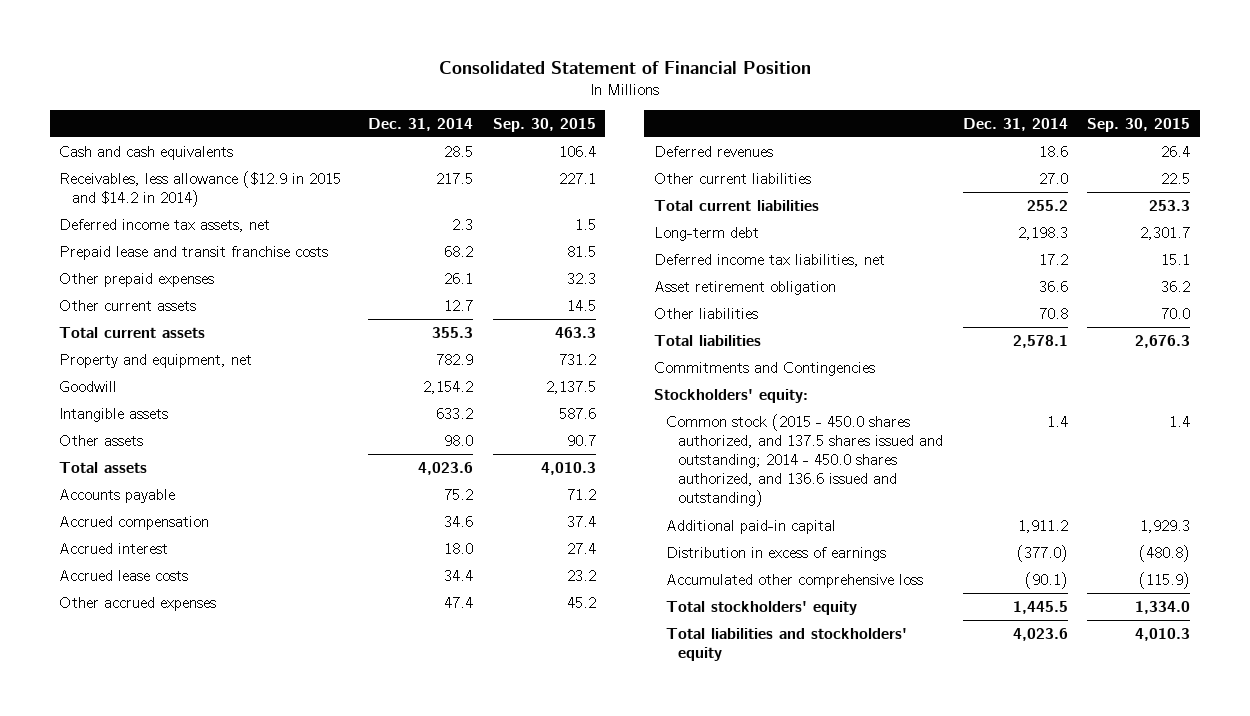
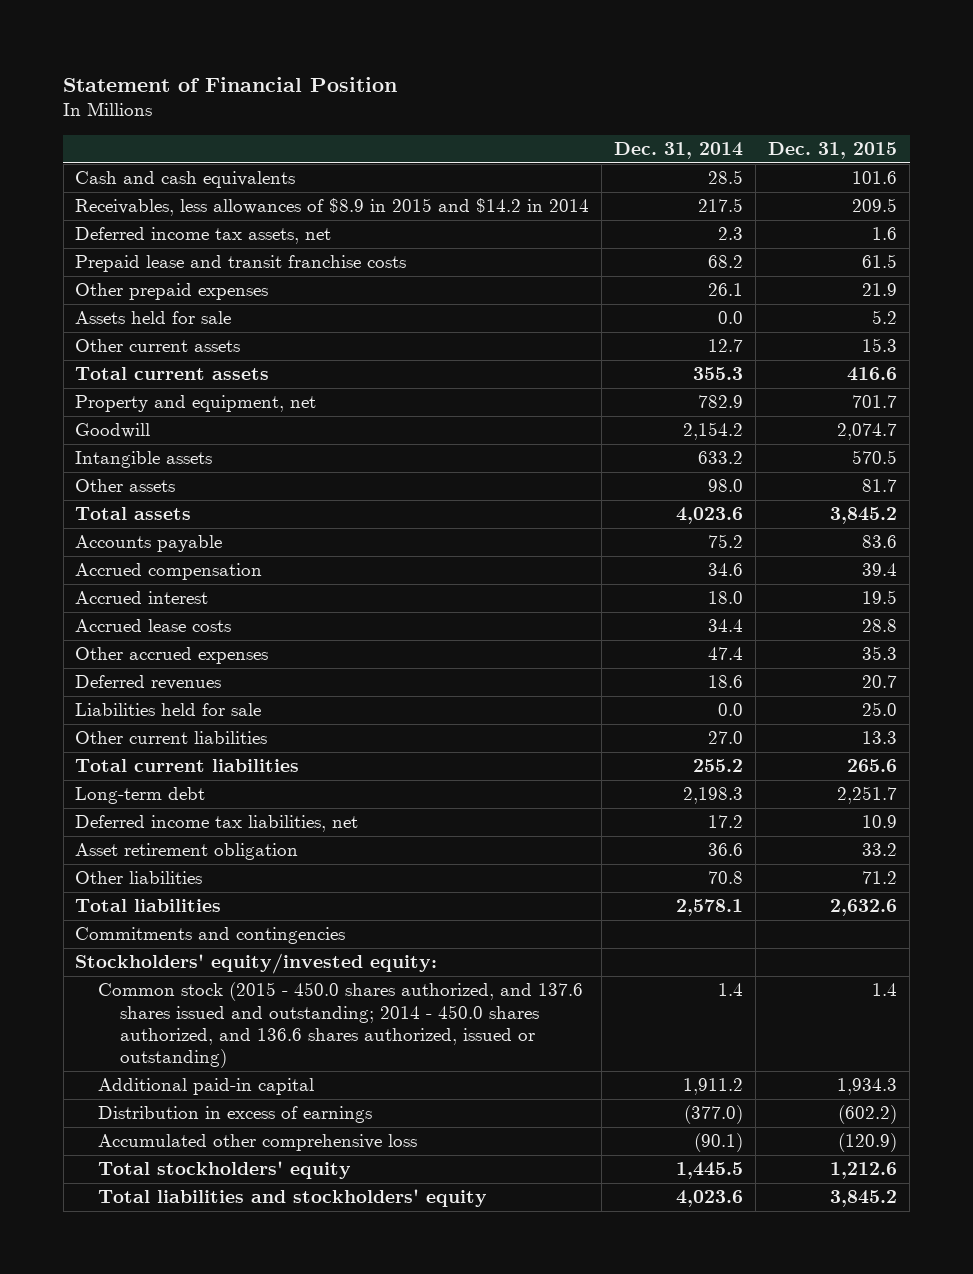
- Consolidated Statement of Financial Position
+ Statement of Financial Position
- | Dec. 31, 2014 | Sep. 30, 2015
+ | Dec. 31, 2014 | Dec. 31, 2015
- Receivables, less allowance ($12.9 in 2015 and $14.2 in 2014) | 217.5 | 227.1
+ Receivables, less allowances of $8.9 in 2015 and $14.2 in 2014 | 217.5 | 209.5
+ Assets held for sale | 0.0 | 5.2
+ Liabilities held for sale | 0.0 | 25.0
- Commitments and Contingencies
- Stockholders' equity:
- Common stock (2015 - 450.0 shares authorized, and 137.5 shares issued and outstanding; 2014 - 450.0 shares authorized, and 136.6 issued and outstanding) | 1.4 | 1.4
+ Commitments and contingencies
+ Stockholders' equity/invested equity:
+ Common stock (2015 - 450.0 shares authorized, and 137.6 shares issued and outstanding; 2014 - 450.0 shares authorized, and 136.6 shares authorized, issued or outstanding) | 1.4 | 1.4

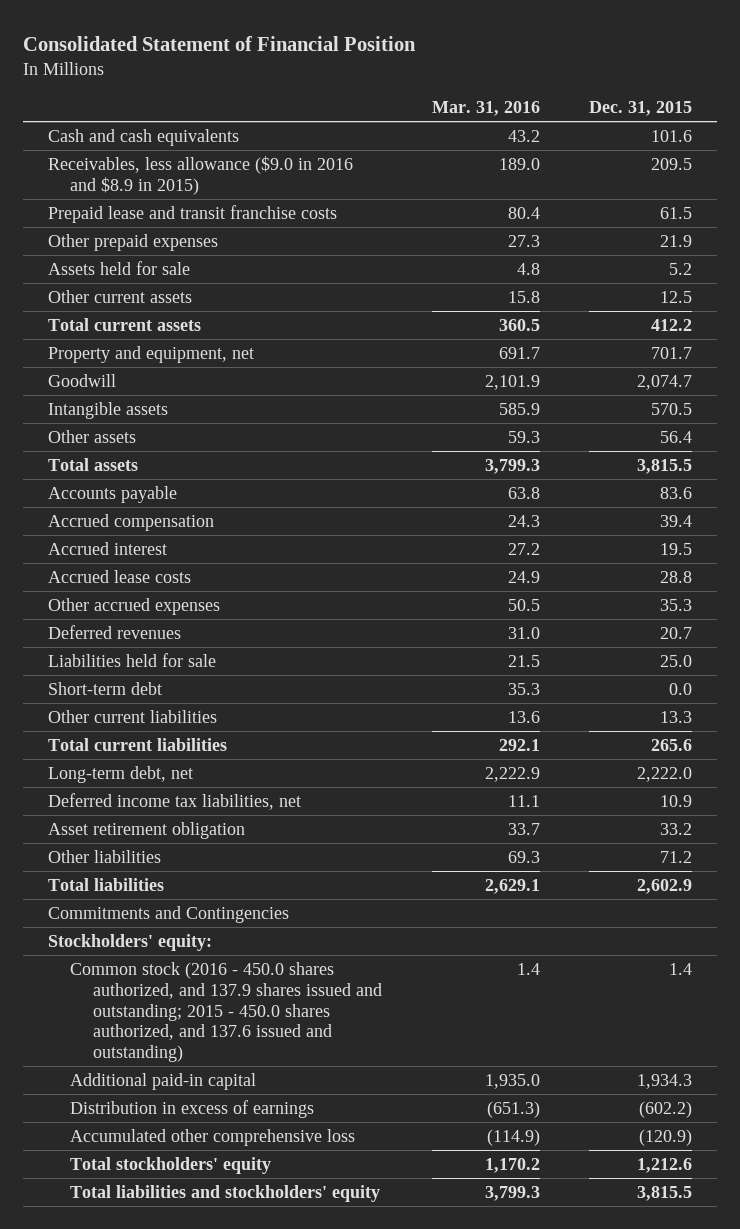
- Statement of Financial Position
+ Consolidated Statement of Financial Position
- | Dec. 31, 2014 | Dec. 31, 2015
+ | Mar. 31, 2016 | Dec. 31, 2015
- Receivables, less allowances of $8.9 in 2015 and $14.2 in 2014 | 217.5 | 209.5
- Deferred income tax assets, net | 2.3 | 1.6
+ Receivables, less allowance ($9.0 in 2016 and $8.9 in 2015) | 189.0 | 209.5
- Other current assets | 12.7 | 15.3
- Total current assets | 355.3 | 416.6
+ Other current assets | 15.8 | 12.5
+ Total current assets | 360.5 | 412.2
- Other assets | 98.0 | 81.7
- Total assets | 4,023.6 | 3,845.2
+ Other assets | 59.3 | 56.4
+ Total assets | 3,799.3 | 3,815.5
+ Short-term debt | 35.3 | 0.0
- Long-term debt | 2,198.3 | 2,251.7
+ Long-term debt, net | 2,222.9 | 2,222.0
- Total liabilities | 2,578.1 | 2,632.6
- Commitments and contingencies
- Stockholders' equity/invested equity:
- Common stock (2015 - 450.0 shares authorized, and 137.6 shares issued and outstanding; 2014 - 450.0 shares authorized, and 136.6 shares authorized, issued or outstanding) | 1.4 | 1.4
+ Total liabilities | 2,629.1 | 2,602.9
+ Commitments and Contingencies
+ Stockholders' equity:
+ Common stock (2016 - 450.0 shares authorized, and 137.9 shares issued and outstanding; 2015 - 450.0 shares authorized, and 137.6 issued and outstanding) | 1.4 | 1.4
- Total liabilities and stockholders' equity | 4,023.6 | 3,845.2
+ Total liabilities and stockholders' equity | 3,799.3 | 3,815.5

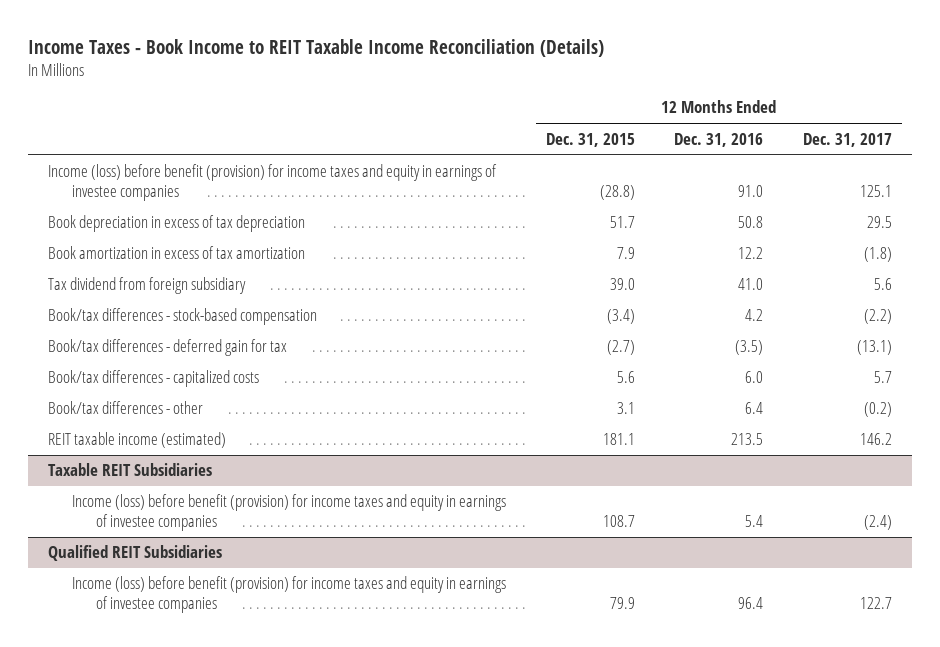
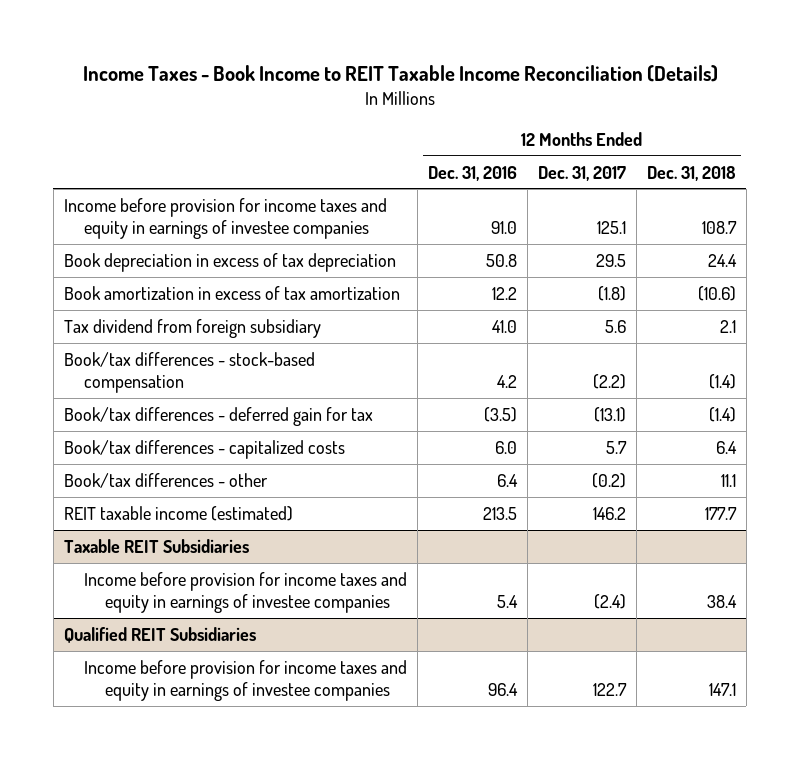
- | 12 Months Ended Dec. 31, 2015 | 12 Months Ended Dec. 31, 2016 | 12 Months Ended Dec. 31, 2017
+ | 12 Months Ended Dec. 31, 2016 | 12 Months Ended Dec. 31, 2017 | 12 Months Ended Dec. 31, 2018
- Income (loss) before benefit (provision) for income taxes and equity in earnings of investee companies | (28.8) | 91.0 | 125.1
+ Income before provision for income taxes and equity in earnings of investee companies | 91.0 | 125.1 | 108.7
@ Taxable REIT Subsidiaries
- Income (loss) before benefit (provision) for income taxes and equity in earnings of investee companies | 108.7 | 5.4 | (2.4)
+ Income before provision for income taxes and equity in earnings of investee companies | 5.4 | (2.4) | 38.4
@ Qualified REIT Subsidiaries
- Income (loss) before benefit (provision) for income taxes and equity in earnings of investee companies | 79.9 | 96.4 | 122.7
+ Income before provision for income taxes and equity in earnings of investee companies | 96.4 | 122.7 | 147.1

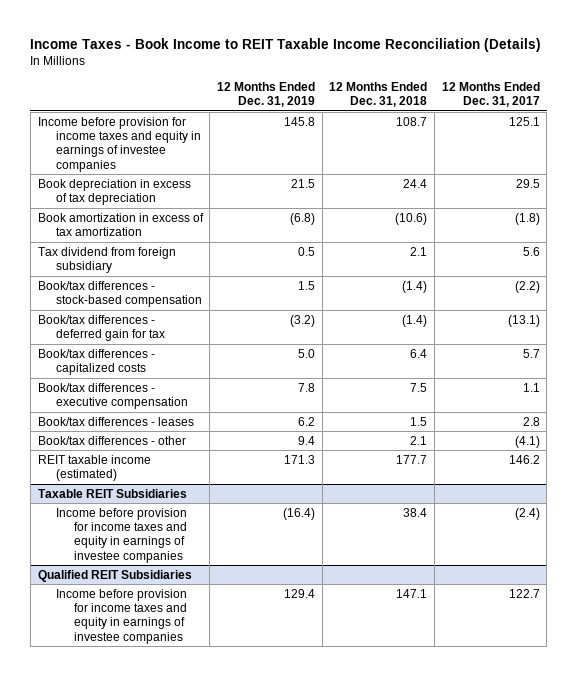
- | 12 Months Ended Dec. 31, 2016 | 12 Months Ended Dec. 31, 2017 | 12 Months Ended Dec. 31, 2018
+ | 12 Months Ended Dec. 31, 2019 | 12 Months Ended Dec. 31, 2018 | 12 Months Ended Dec. 31, 2017
- Book/tax differences - other | 6.4 | (0.2) | 11.1
+ Book/tax differences - executive compensation | 7.8 | 7.5 | 1.1
+ Book/tax differences - leases | 6.2 | 1.5 | 2.8
+ Book/tax differences - other | 9.4 | 2.1 | (4.1)

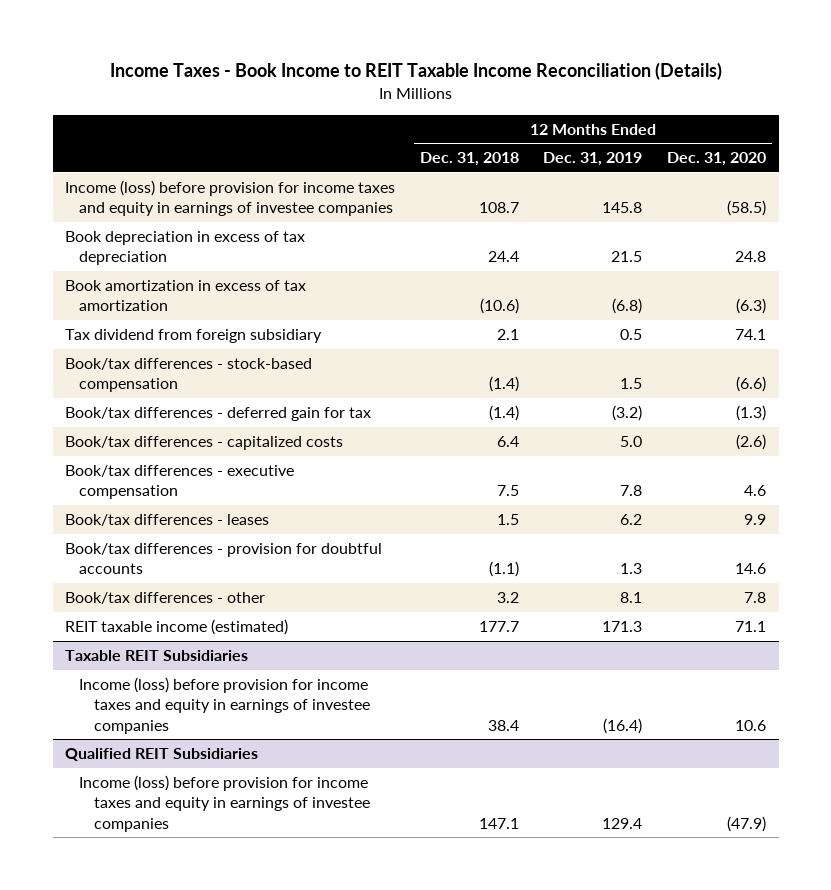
- | 12 Months Ended Dec. 31, 2019 | 12 Months Ended Dec. 31, 2018 | 12 Months Ended Dec. 31, 2017
+ | 12 Months Ended Dec. 31, 2018 | 12 Months Ended Dec. 31, 2019 | 12 Months Ended Dec. 31, 2020
- Income before provision for income taxes and equity in earnings of investee companies | 145.8 | 108.7 | 125.1
+ Income (loss) before provision for income taxes and equity in earnings of investee companies | 108.7 | 145.8 | (58.5)
- Book/tax differences - other | 9.4 | 2.1 | (4.1)
+ Book/tax differences - provision for doubtful accounts | (1.1) | 1.3 | 14.6
+ Book/tax differences - other | 3.2 | 8.1 | 7.8
@ Taxable REIT Subsidiaries
- Income before provision for income taxes and equity in earnings of investee companies | (16.4) | 38.4 | (2.4)
+ Income (loss) before provision for income taxes and equity in earnings of investee companies | 38.4 | (16.4) | 10.6
@ Qualified REIT Subsidiaries
- Income before provision for income taxes and equity in earnings of investee companies | 129.4 | 147.1 | 122.7
+ Income (loss) before provision for income taxes and equity in earnings of investee companies | 147.1 | 129.4 | (47.9)

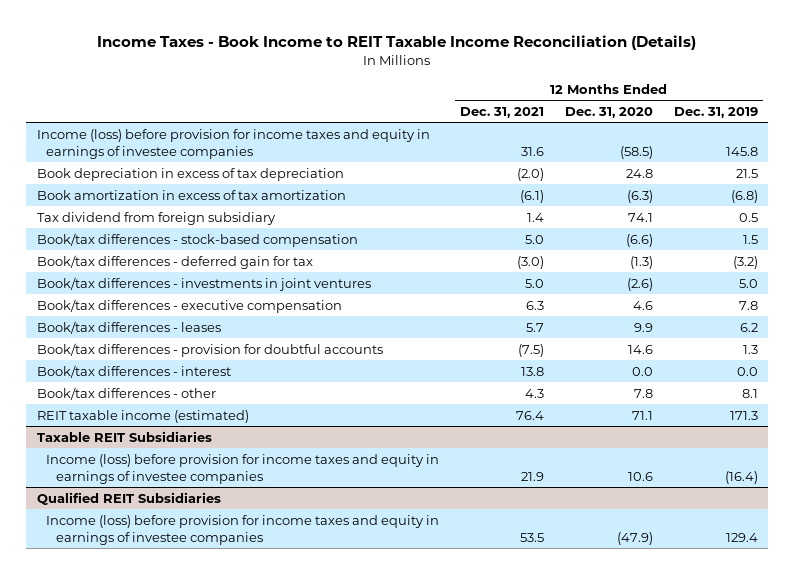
- | 12 Months Ended Dec. 31, 2018 | 12 Months Ended Dec. 31, 2019 | 12 Months Ended Dec. 31, 2020
+ | 12 Months Ended Dec. 31, 2021 | 12 Months Ended Dec. 31, 2020 | 12 Months Ended Dec. 31, 2019
- Book/tax differences - capitalized costs | 6.4 | 5.0 | (2.6)
+ Book/tax differences - investments in joint ventures | 5.0 | (2.6) | 5.0
+ Book/tax differences - interest | 13.8 | 0.0 | 0.0

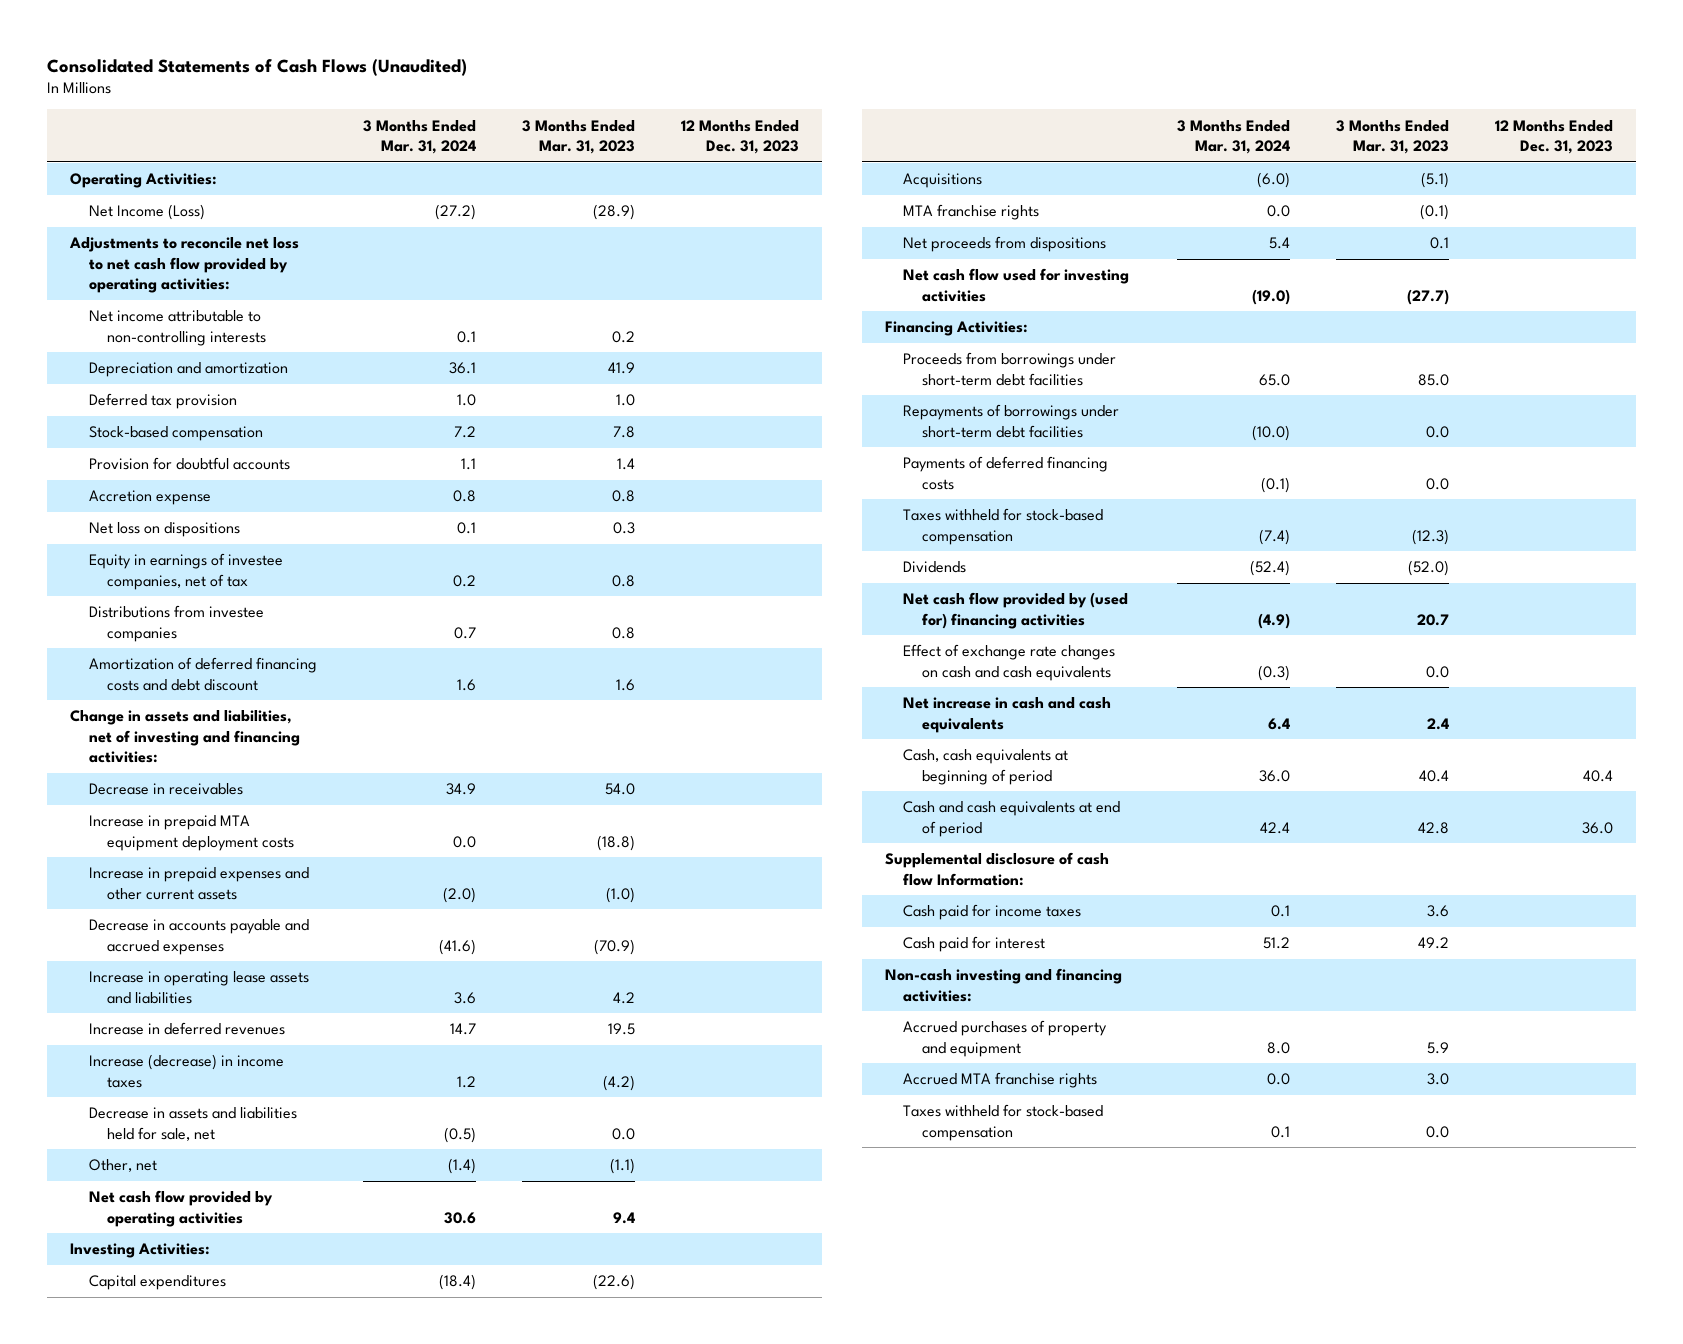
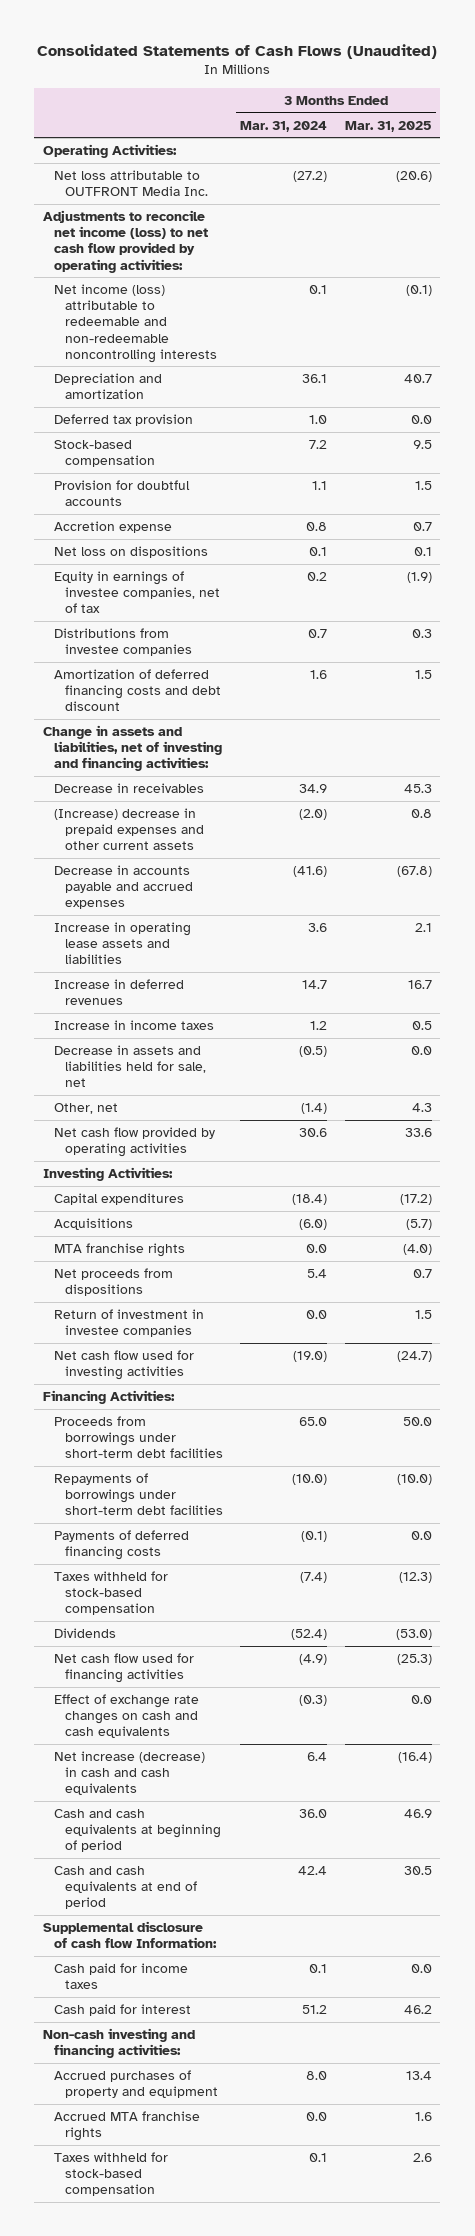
- | 3 Months Ended Mar. 31, 2024 | 3 Months Ended Mar. 31, 2023 | 12 Months Ended Dec. 31, 2023
+ | 3 Months Ended Mar. 31, 2024 | 3 Months Ended Mar. 31, 2025
- Net Income (Loss) | (27.2) | (28.9) |
- Adjustments to reconcile net loss to net cash flow provided by operating activities:
- Net income attributable to non-controlling interests | 0.1 | 0.2 |
+ Net loss attributable to OUTFRONT Media Inc. | (27.2) | (20.6)
+ Adjustments to reconcile net income (loss) to net cash flow provided by operating activities:
+ Net income (loss) attributable to redeemable and non-redeemable noncontrolling interests | 0.1 | (0.1)
- Increase in prepaid MTA equipment deployment costs | 0.0 | (18.8) |
- Increase in prepaid expenses and other current assets | (2.0) | (1.0) |
+ (Increase) decrease in prepaid expenses and other current assets | (2.0) | 0.8
- Increase (decrease) in income taxes | 1.2 | (4.2) |
+ Increase in income taxes | 1.2 | 0.5
+ Return of investment in investee companies | 0.0 | 1.5
- Net cash flow provided by (used for) financing activities | (4.9) | 20.7 |
+ Net cash flow used for financing activities | (4.9) | (25.3)
- Net increase in cash and cash equivalents | 6.4 | 2.4 |
- Cash, cash equivalents at beginning of period | 36.0 | 40.4 | 40.4
+ Net increase (decrease) in cash and cash equivalents | 6.4 | (16.4)
+ Cash and cash equivalents at beginning of period | 36.0 | 46.9

